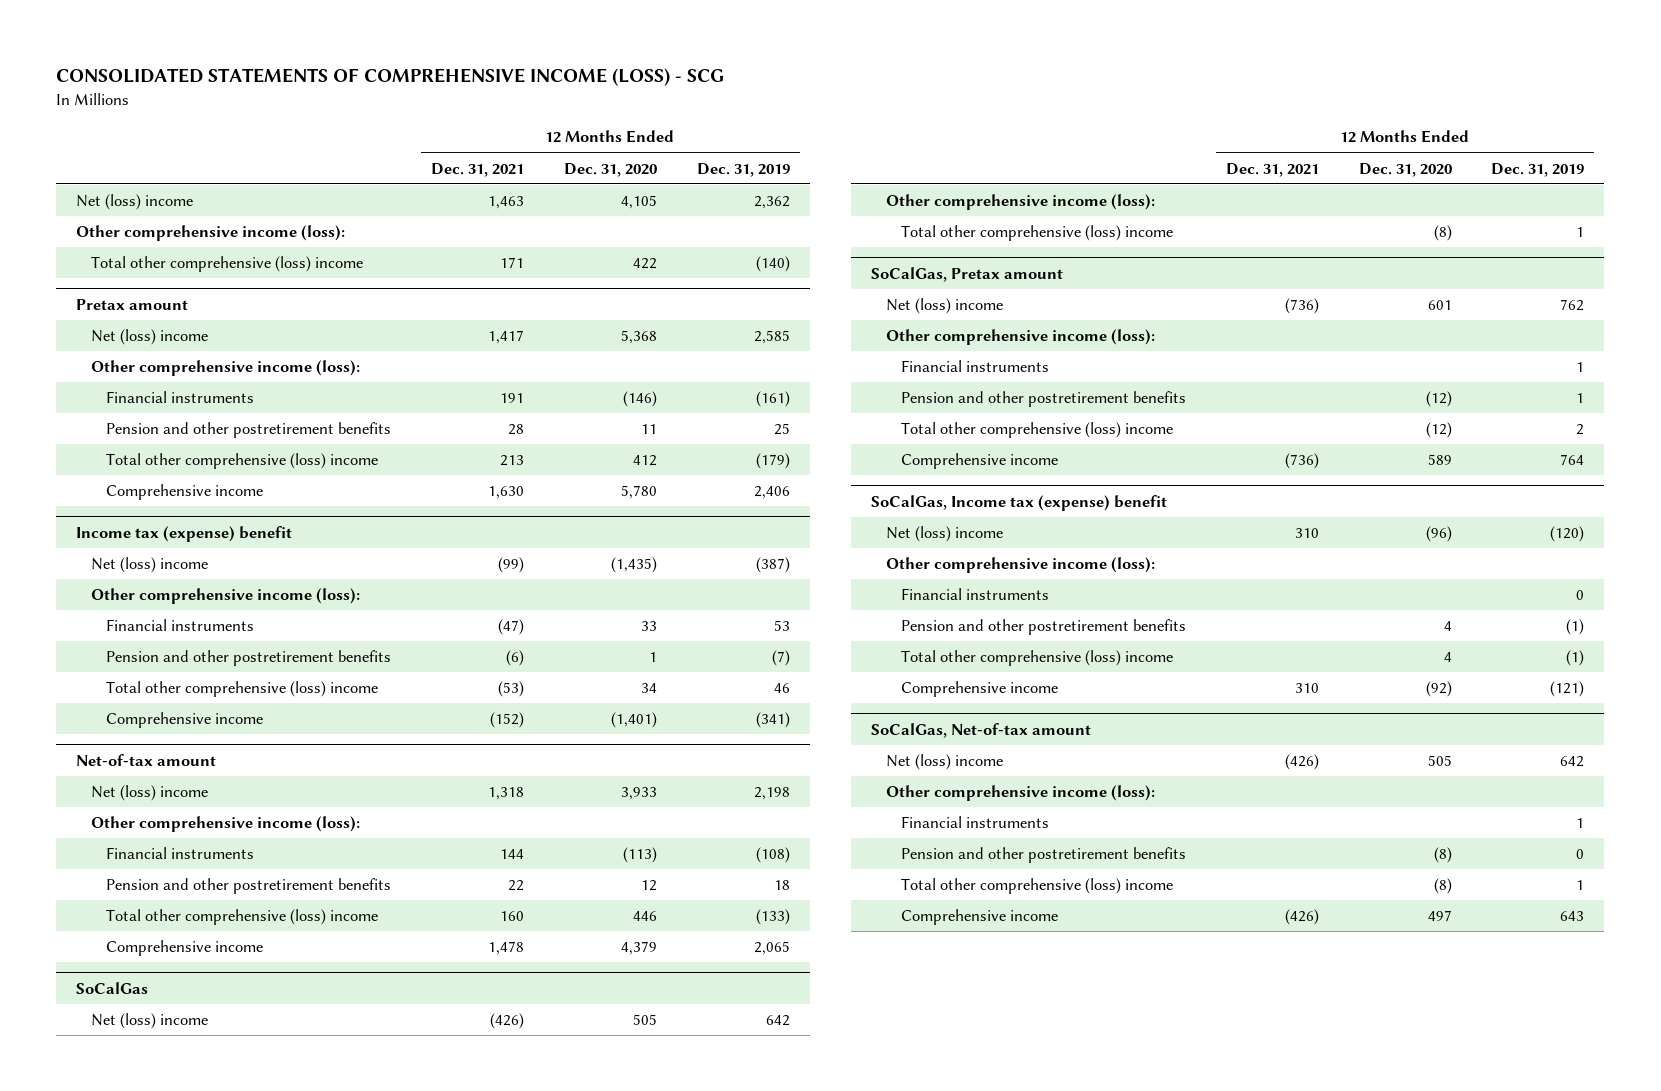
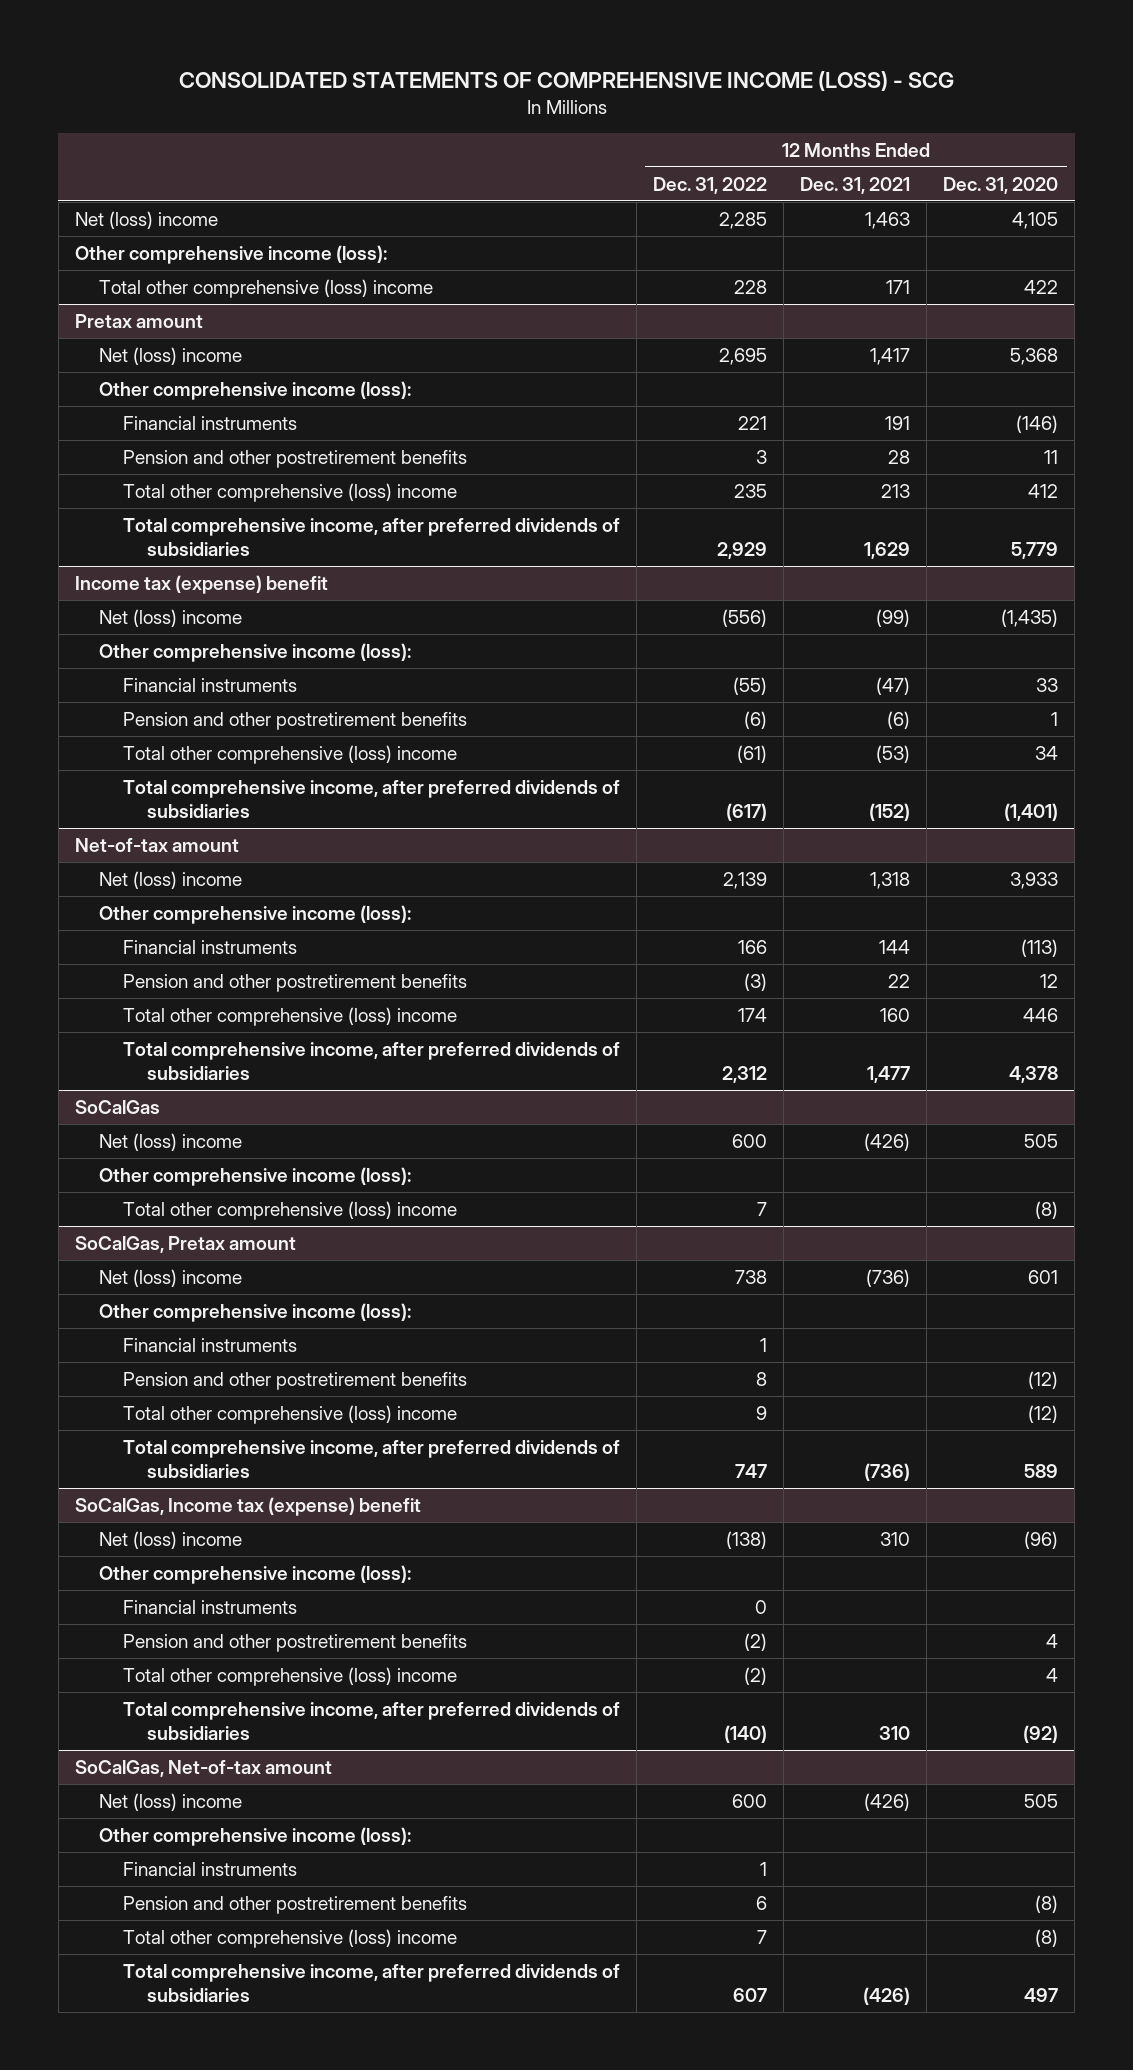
- | 12 Months Ended Dec. 31, 2021 | 12 Months Ended Dec. 31, 2020 | 12 Months Ended Dec. 31, 2019
+ | 12 Months Ended Dec. 31, 2022 | 12 Months Ended Dec. 31, 2021 | 12 Months Ended Dec. 31, 2020
@ Pretax amount
- Comprehensive income | 1,630 | 5,780 | 2,406
+ Total comprehensive income, after preferred dividends of subsidiaries | 2,929 | 1,629 | 5,779
@ Income tax (expense) benefit
- Comprehensive income | (152) | (1,401) | (341)
+ Total comprehensive income, after preferred dividends of subsidiaries | (617) | (152) | (1,401)
@ Net-of-tax amount
- Comprehensive income | 1,478 | 4,379 | 2,065
+ Total comprehensive income, after preferred dividends of subsidiaries | 2,312 | 1,477 | 4,378
@ SoCalGas, Pretax amount
- Comprehensive income | (736) | 589 | 764
+ Total comprehensive income, after preferred dividends of subsidiaries | 747 | (736) | 589
@ SoCalGas, Income tax (expense) benefit
- Comprehensive income | 310 | (92) | (121)
+ Total comprehensive income, after preferred dividends of subsidiaries | (140) | 310 | (92)
@ SoCalGas, Net-of-tax amount
- Comprehensive income | (426) | 497 | 643
+ Total comprehensive income, after preferred dividends of subsidiaries | 607 | (426) | 497

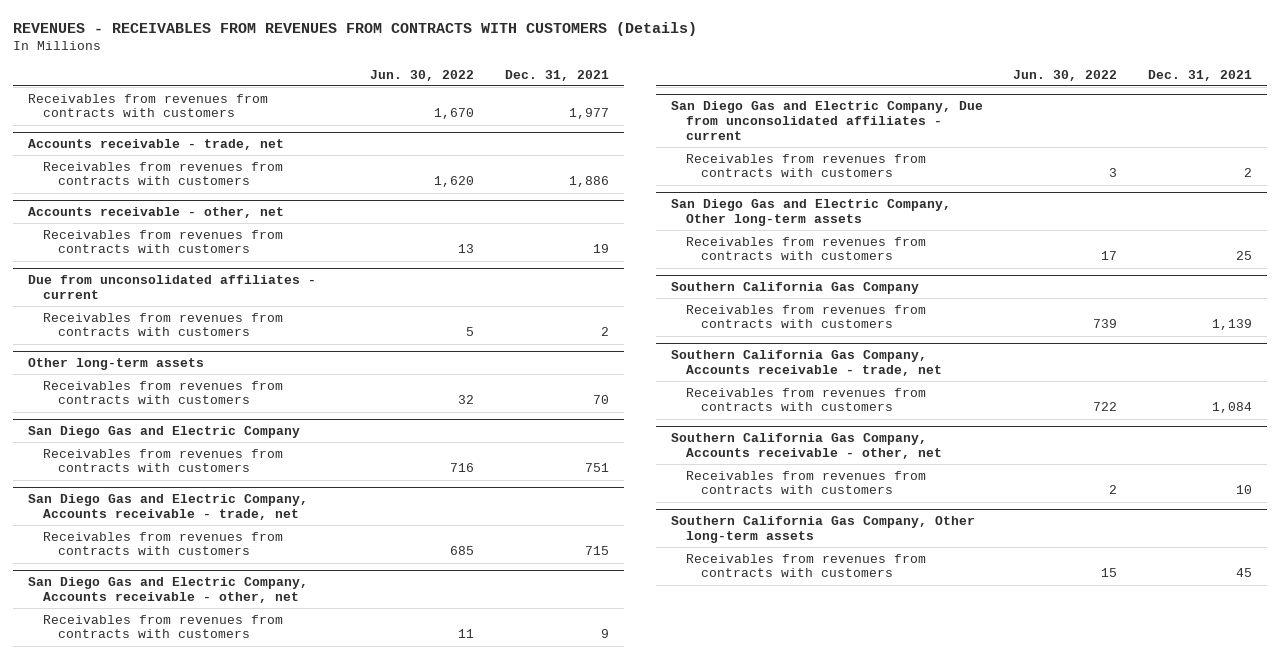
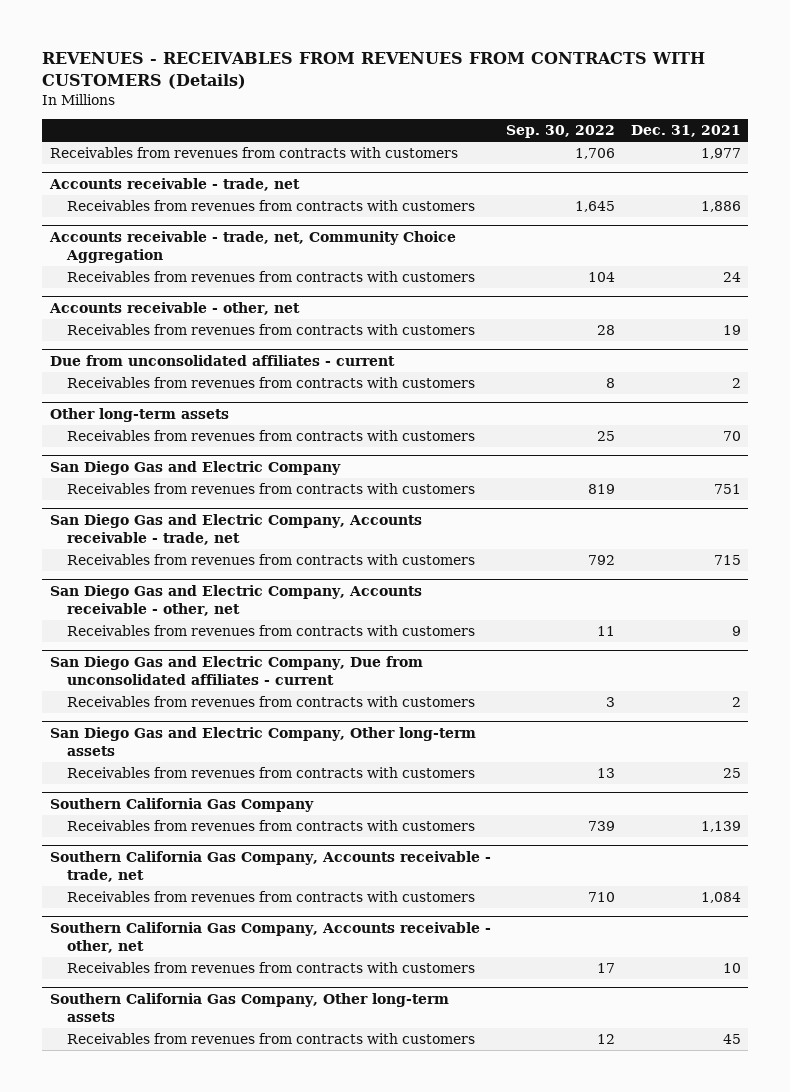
- | Jun. 30, 2022 | Dec. 31, 2021
+ | Sep. 30, 2022 | Dec. 31, 2021
+ Accounts receivable - trade, net, Community Choice Aggregation
+ Receivables from revenues from contracts with customers | 104 | 24

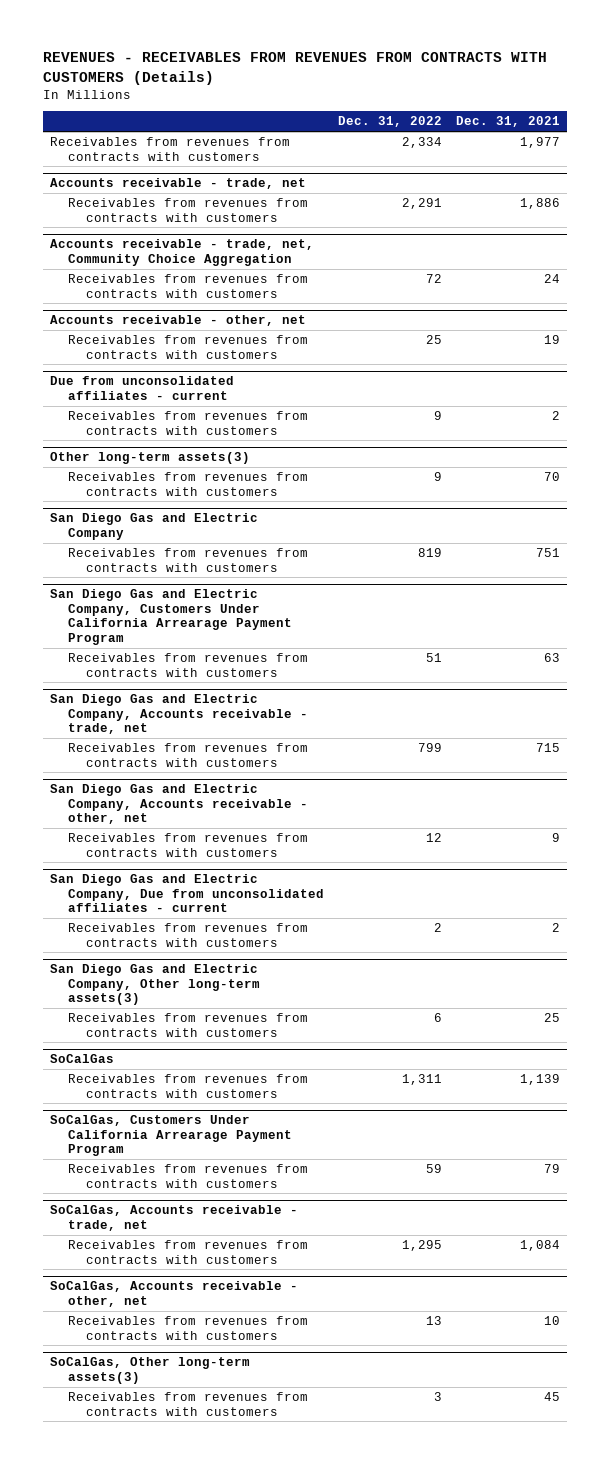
- | Sep. 30, 2022 | Dec. 31, 2021
+ | Dec. 31, 2022 | Dec. 31, 2021
- Other long-term assets
+ Other long-term assets(3)
+ San Diego Gas and Electric Company, Customers Under California Arrearage Payment Program
+ Receivables from revenues from contracts with customers | 51 | 63
- San Diego Gas and Electric Company, Other long-term assets
+ San Diego Gas and Electric Company, Other long-term assets(3)
- Southern California Gas Company
+ SoCalGas
- Southern California Gas Company, Accounts receivable - trade, net
+ SoCalGas, Customers Under California Arrearage Payment Program
+ Receivables from revenues from contracts with customers | 59 | 79
+ SoCalGas, Accounts receivable - trade, net
- Southern California Gas Company, Accounts receivable - other, net
+ SoCalGas, Accounts receivable - other, net
- Southern California Gas Company, Other long-term assets
+ SoCalGas, Other long-term assets(3)

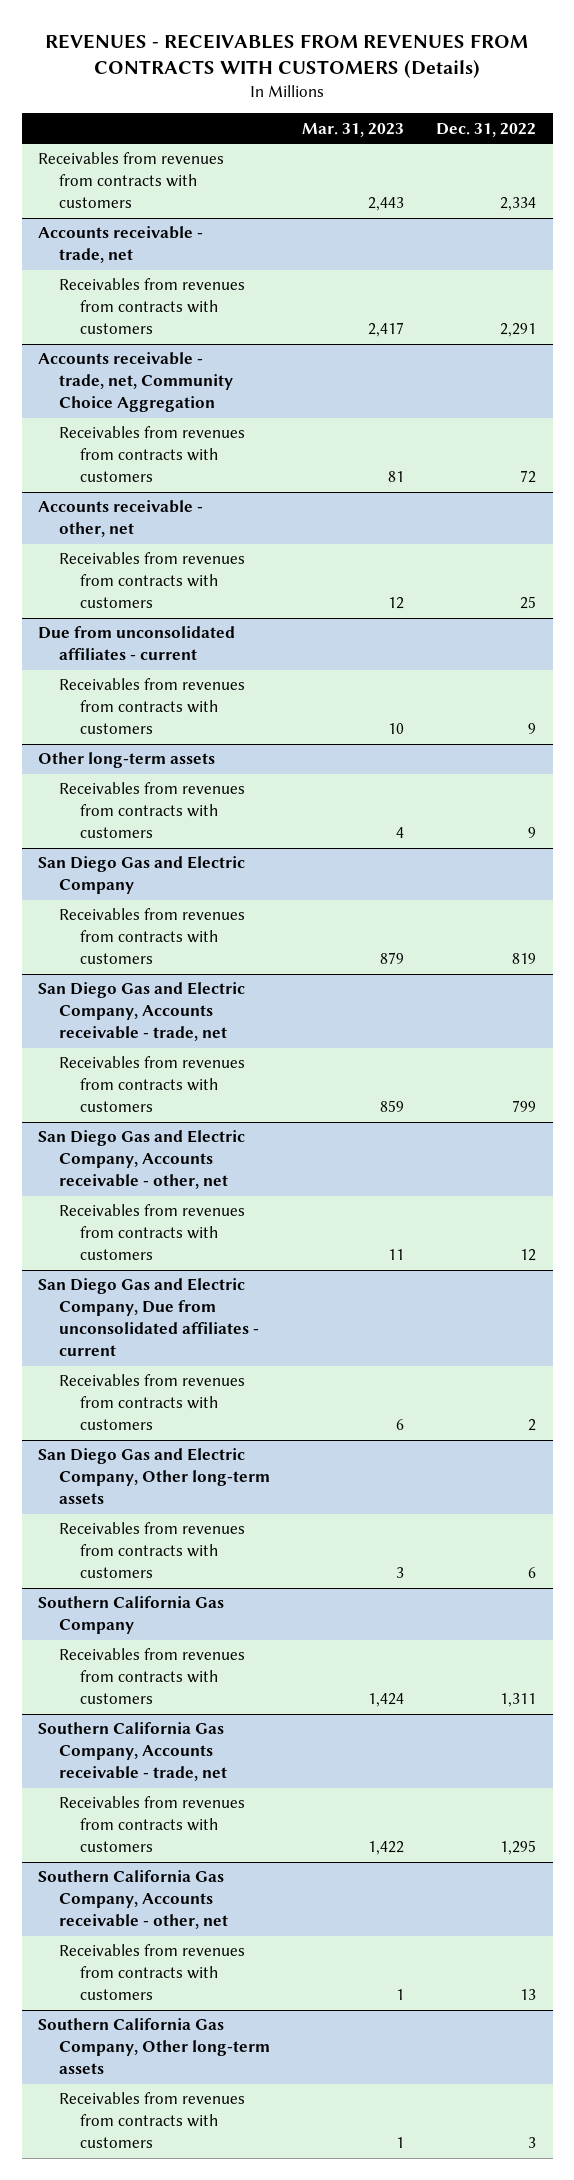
- | Dec. 31, 2022 | Dec. 31, 2021
+ | Mar. 31, 2023 | Dec. 31, 2022
- Other long-term assets(3)
+ Other long-term assets
- San Diego Gas and Electric Company, Customers Under California Arrearage Payment Program
- Receivables from revenues from contracts with customers | 51 | 63
- San Diego Gas and Electric Company, Other long-term assets(3)
+ San Diego Gas and Electric Company, Other long-term assets
- SoCalGas
+ Southern California Gas Company
- SoCalGas, Customers Under California Arrearage Payment Program
- Receivables from revenues from contracts with customers | 59 | 79
- SoCalGas, Accounts receivable - trade, net
+ Southern California Gas Company, Accounts receivable - trade, net
- SoCalGas, Accounts receivable - other, net
+ Southern California Gas Company, Accounts receivable - other, net
- SoCalGas, Other long-term assets(3)
+ Southern California Gas Company, Other long-term assets

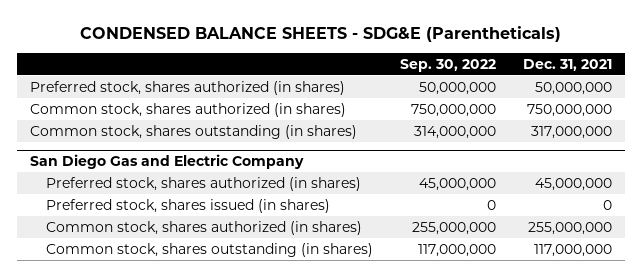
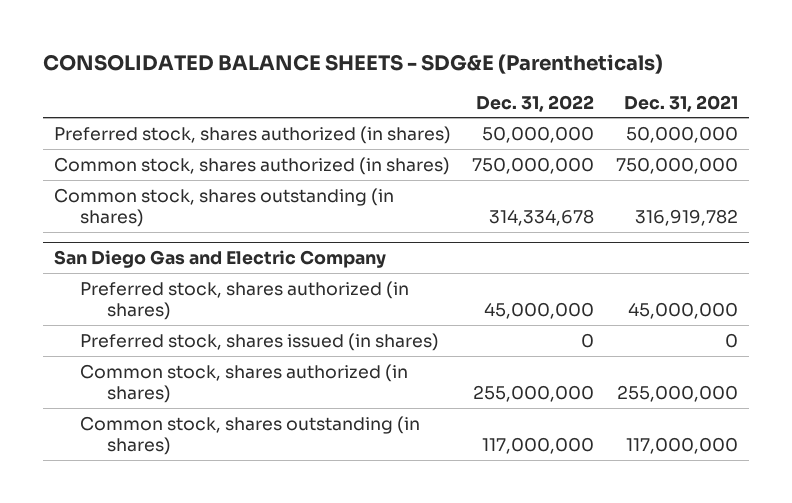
- CONDENSED BALANCE SHEETS - SDG&E (Parentheticals)
+ CONSOLIDATED BALANCE SHEETS - SDG&E (Parentheticals)
- | Sep. 30, 2022 | Dec. 31, 2021
+ | Dec. 31, 2022 | Dec. 31, 2021
- Common stock, shares outstanding (in shares) | 314,000,000 | 317,000,000
+ Common stock, shares outstanding (in shares) | 314,334,678 | 316,919,782

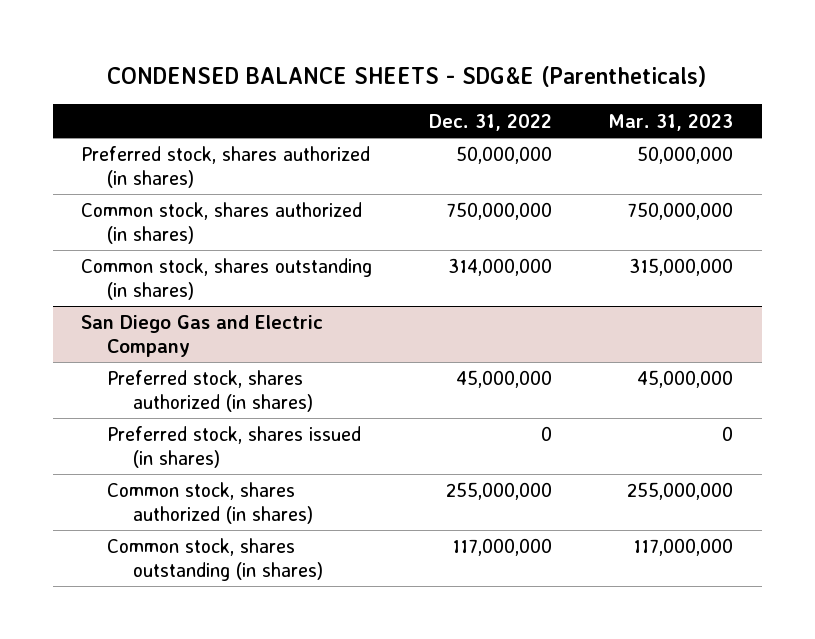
- CONSOLIDATED BALANCE SHEETS - SDG&E (Parentheticals)
+ CONDENSED BALANCE SHEETS - SDG&E (Parentheticals)
- | Dec. 31, 2022 | Dec. 31, 2021
+ | Dec. 31, 2022 | Mar. 31, 2023
- Common stock, shares outstanding (in shares) | 314,334,678 | 316,919,782
+ Common stock, shares outstanding (in shares) | 314,000,000 | 315,000,000

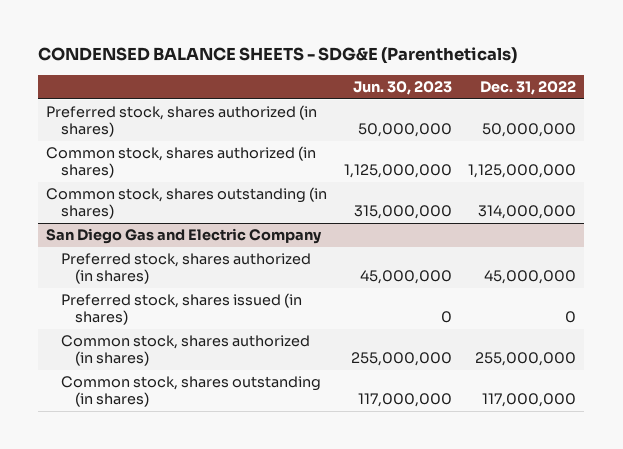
- | Dec. 31, 2022 | Mar. 31, 2023
+ | Jun. 30, 2023 | Dec. 31, 2022
- Common stock, shares authorized (in shares) | 750,000,000 | 750,000,000
+ Common stock, shares authorized (in shares) | 1,125,000,000 | 1,125,000,000

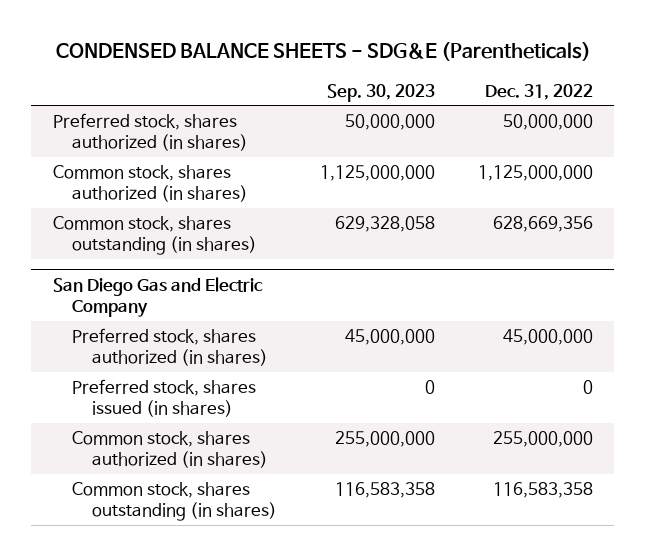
- | Jun. 30, 2023 | Dec. 31, 2022
+ | Sep. 30, 2023 | Dec. 31, 2022
- Common stock, shares outstanding (in shares) | 315,000,000 | 314,000,000
+ Common stock, shares outstanding (in shares) | 629,328,058 | 628,669,356
@ San Diego Gas and Electric Company
- Common stock, shares outstanding (in shares) | 117,000,000 | 117,000,000
+ Common stock, shares outstanding (in shares) | 116,583,358 | 116,583,358

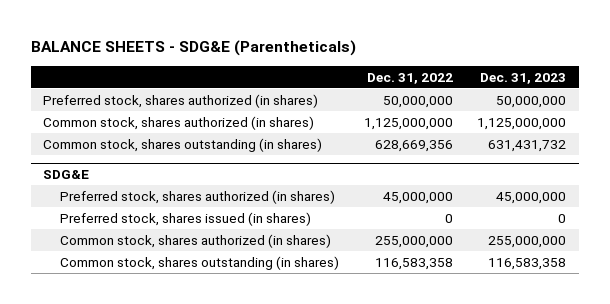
- CONDENSED BALANCE SHEETS - SDG&E (Parentheticals)
+ BALANCE SHEETS - SDG&E (Parentheticals)
- | Sep. 30, 2023 | Dec. 31, 2022
+ | Dec. 31, 2022 | Dec. 31, 2023
- San Diego Gas and Electric Company
+ SDG&E

